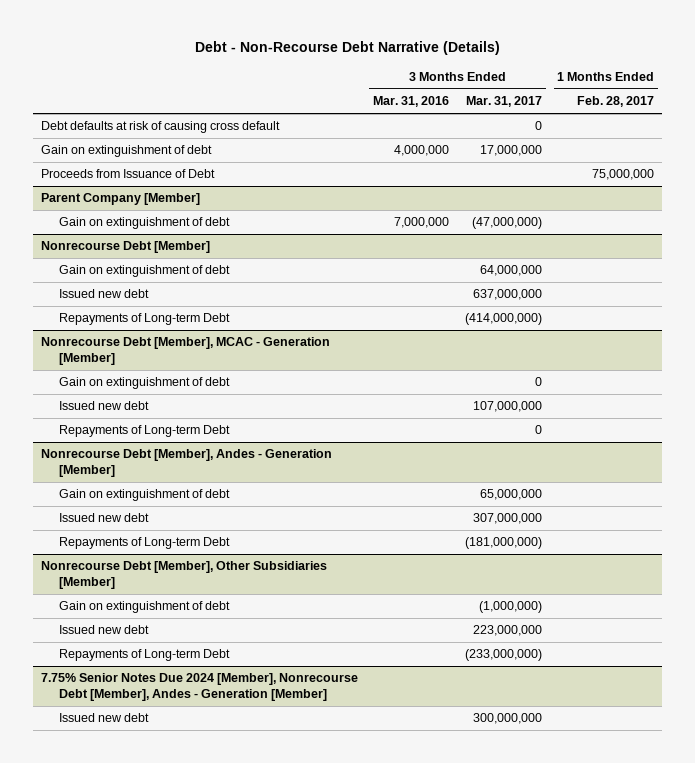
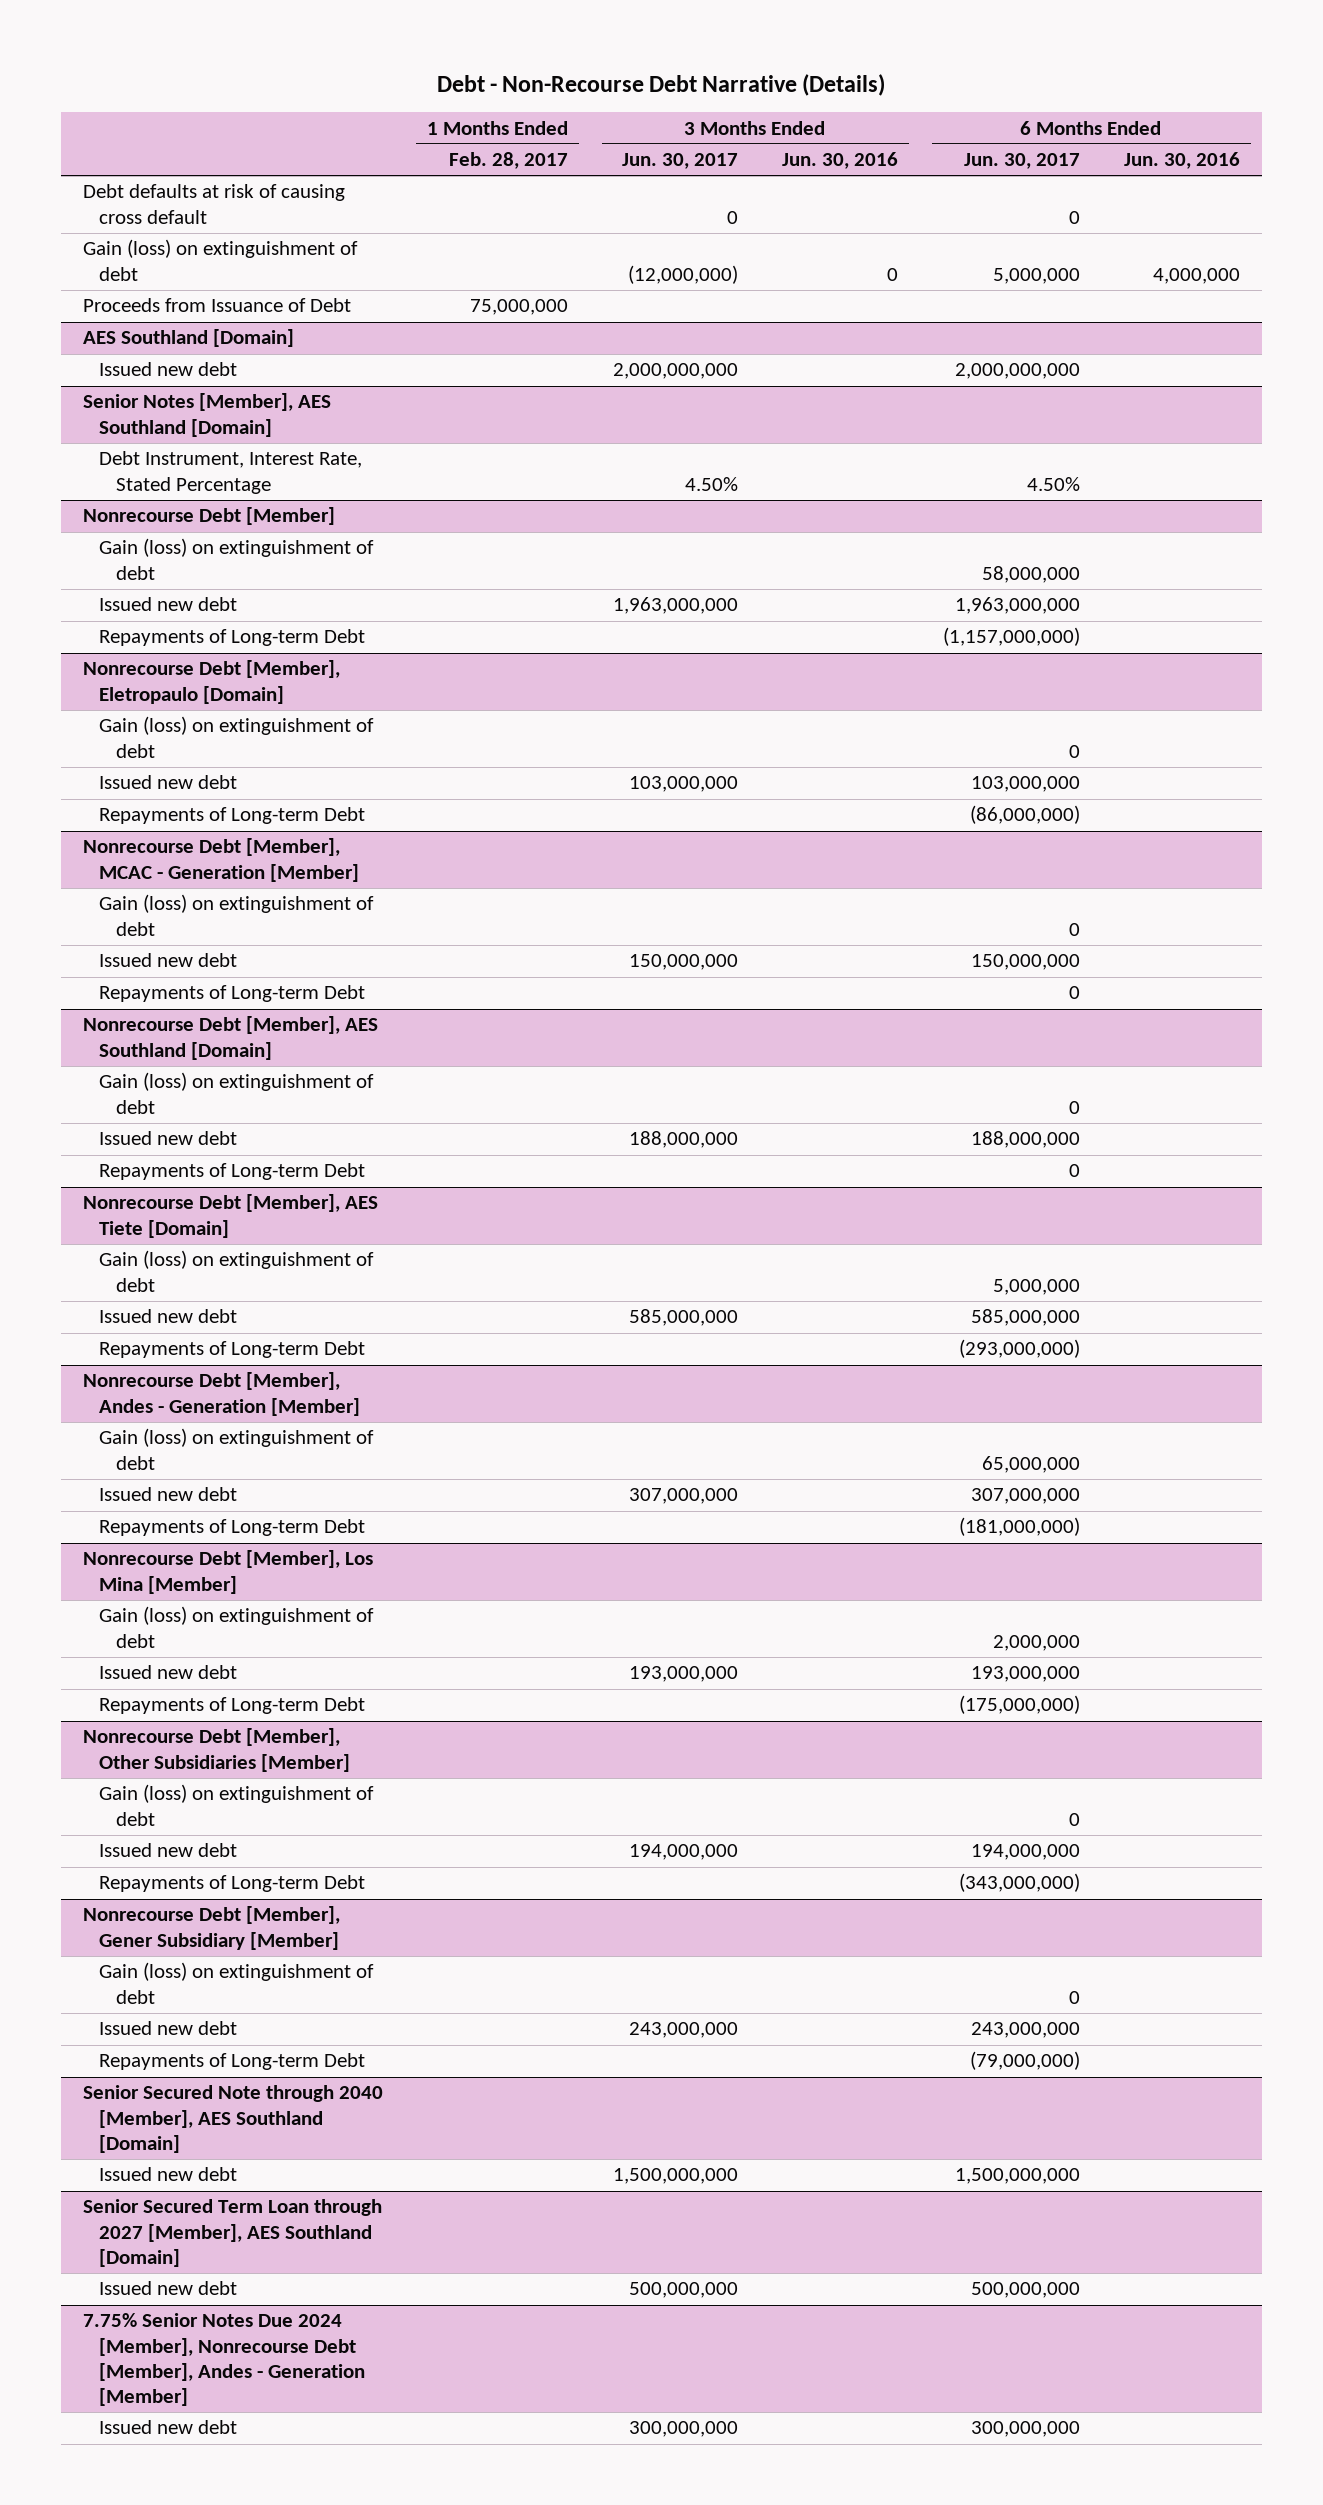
- | 3 Months Ended Mar. 31, 2016 | 3 Months Ended Mar. 31, 2017 | 1 Months Ended Feb. 28, 2017
+ | 1 Months Ended Feb. 28, 2017 | 3 Months Ended Jun. 30, 2017 | 3 Months Ended Jun. 30, 2016 | 6 Months Ended Jun. 30, 2017 | 6 Months Ended Jun. 30, 2016
- Gain on extinguishment of debt | 4,000,000 | 17,000,000 |
+ Gain (loss) on extinguishment of debt | | (12,000,000) | 0 | 5,000,000 | 4,000,000
- Parent Company [Member]
- Gain on extinguishment of debt | 7,000,000 | (47,000,000) |
+ AES Southland [Domain]
+ Issued new debt | | 2,000,000,000 | | 2,000,000,000 |
+ Senior Notes [Member], AES Southland [Domain]
+ Debt Instrument, Interest Rate, Stated Percentage | | 4.50% | | 4.50% |
@ Nonrecourse Debt [Member]
- Gain on extinguishment of debt | | 64,000,000 |
+ Gain (loss) on extinguishment of debt | | | | 58,000,000 |
+ Nonrecourse Debt [Member], Eletropaulo [Domain]
+ Gain (loss) on extinguishment of debt | | | | 0 |
+ Issued new debt | | 103,000,000 | | 103,000,000 |
+ Repayments of Long-term Debt | | | | (86,000,000) |
@ Nonrecourse Debt [Member], MCAC - Generation [Member]
- Gain on extinguishment of debt | | 0 |
+ Gain (loss) on extinguishment of debt | | | | 0 |
+ Nonrecourse Debt [Member], AES Southland [Domain]
+ Gain (loss) on extinguishment of debt | | | | 0 |
+ Issued new debt | | 188,000,000 | | 188,000,000 |
+ Repayments of Long-term Debt | | | | 0 |
+ Nonrecourse Debt [Member], AES Tiete [Domain]
+ Gain (loss) on extinguishment of debt | | | | 5,000,000 |
+ Issued new debt | | 585,000,000 | | 585,000,000 |
+ Repayments of Long-term Debt | | | | (293,000,000) |
@ Nonrecourse Debt [Member], Andes - Generation [Member]
- Gain on extinguishment of debt | | 65,000,000 |
+ Gain (loss) on extinguishment of debt | | | | 65,000,000 |
+ Nonrecourse Debt [Member], Los Mina [Member]
+ Gain (loss) on extinguishment of debt | | | | 2,000,000 |
+ Issued new debt | | 193,000,000 | | 193,000,000 |
+ Repayments of Long-term Debt | | | | (175,000,000) |
@ Nonrecourse Debt [Member], Other Subsidiaries [Member]
- Gain on extinguishment of debt | | (1,000,000) |
+ Gain (loss) on extinguishment of debt | | | | 0 |
+ Nonrecourse Debt [Member], Gener Subsidiary [Member]
+ Gain (loss) on extinguishment of debt | | | | 0 |
+ Issued new debt | | 243,000,000 | | 243,000,000 |
+ Repayments of Long-term Debt | | | | (79,000,000) |
+ Senior Secured Note through 2040 [Member], AES Southland [Domain]
+ Issued new debt | | 1,500,000,000 | | 1,500,000,000 |
+ Senior Secured Term Loan through 2027 [Member], AES Southland [Domain]
+ Issued new debt | | 500,000,000 | | 500,000,000 |

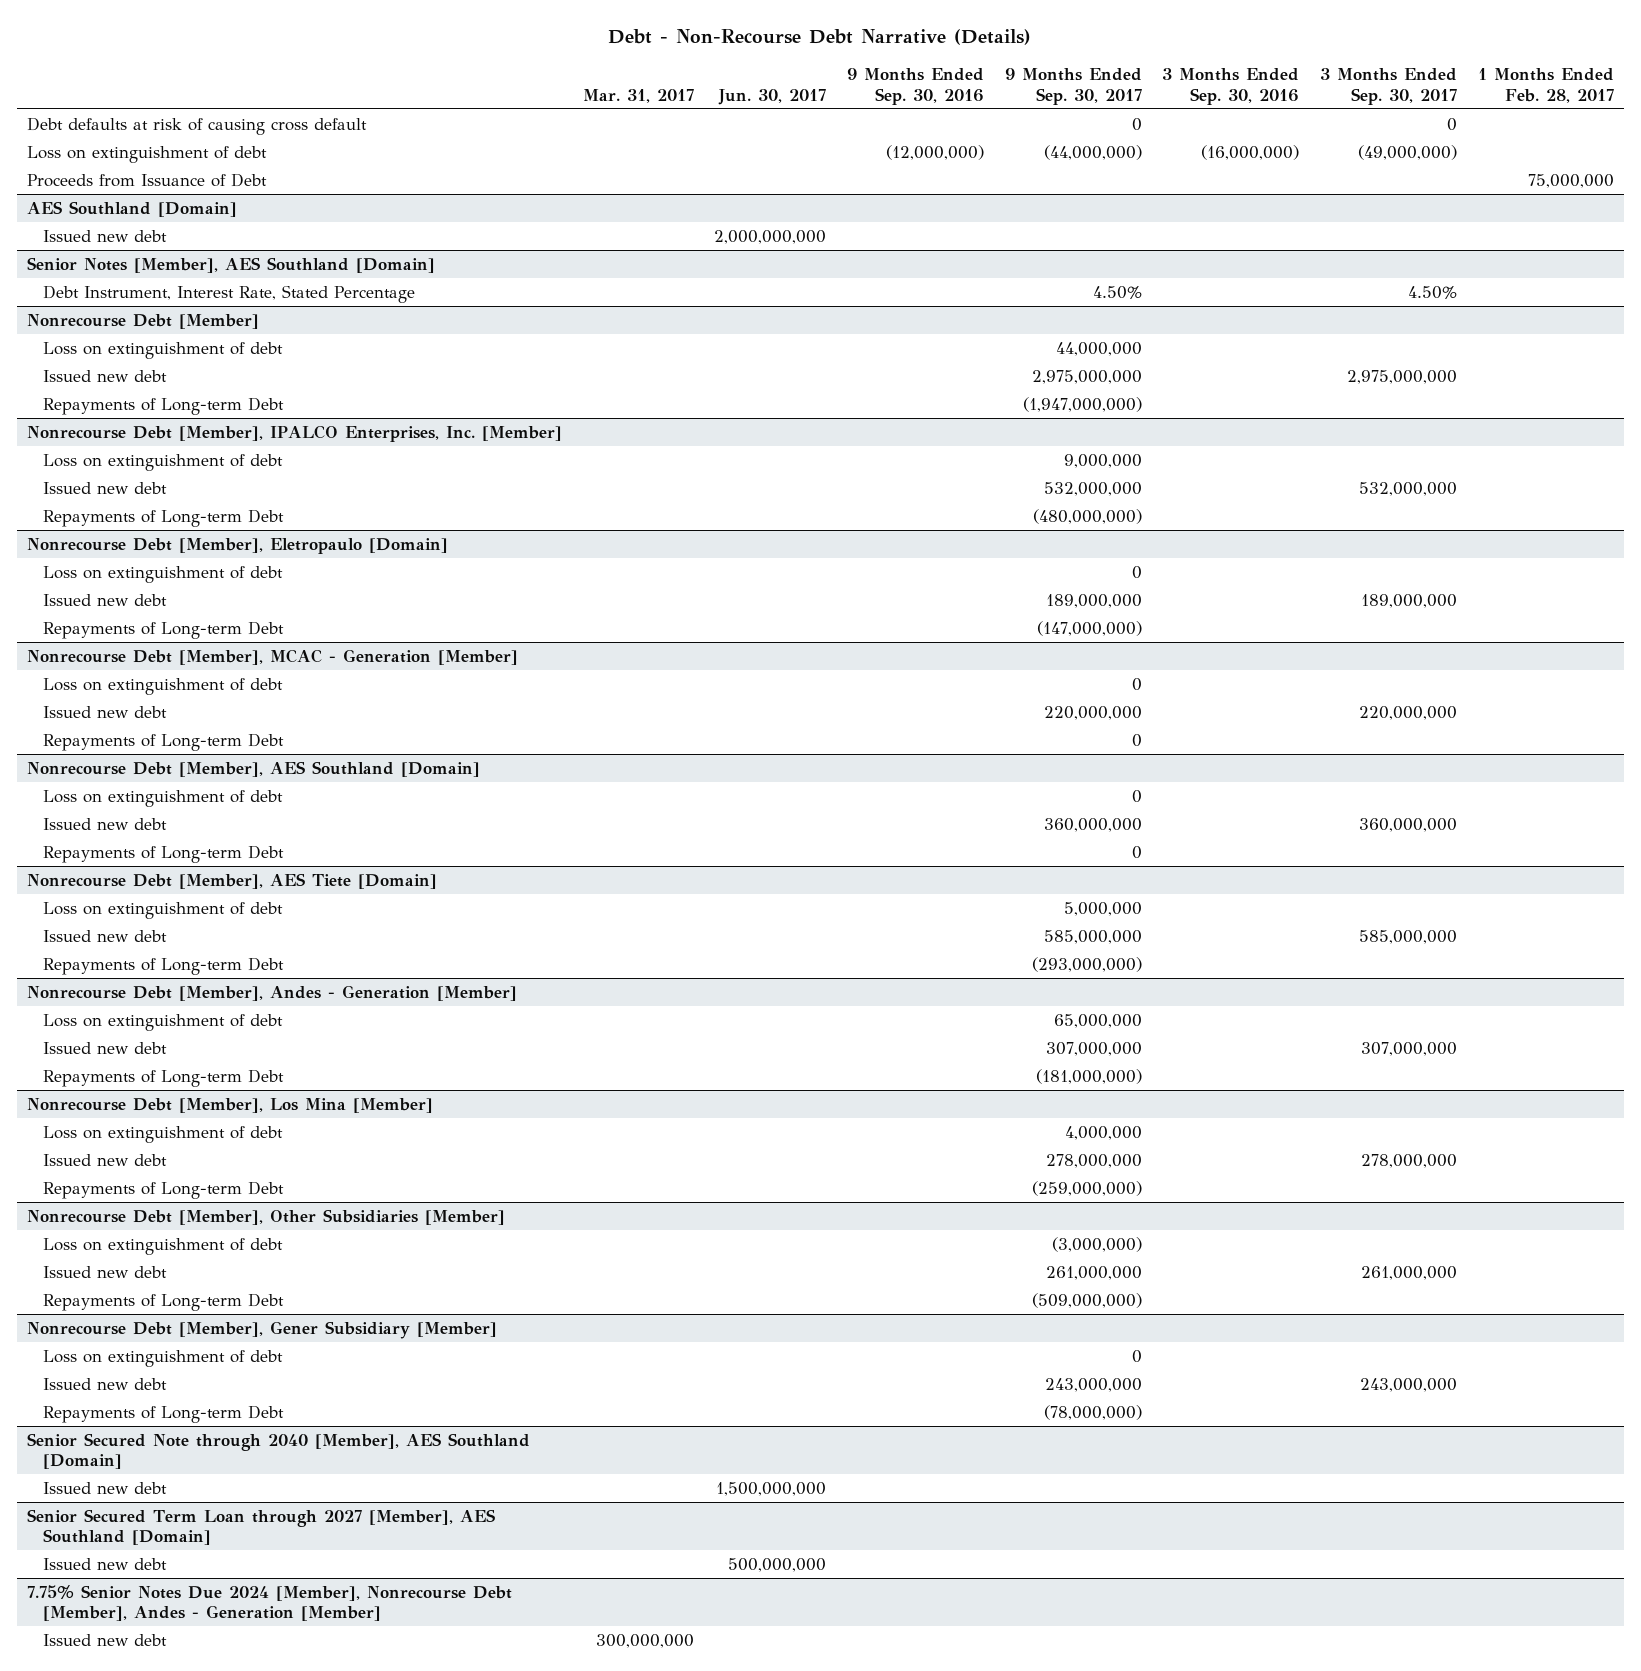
- | 1 Months Ended Feb. 28, 2017 | 3 Months Ended Jun. 30, 2017 | 3 Months Ended Jun. 30, 2016 | 6 Months Ended Jun. 30, 2017 | 6 Months Ended Jun. 30, 2016
+ | Mar. 31, 2017 | Jun. 30, 2017 | 9 Months Ended Sep. 30, 2016 | 9 Months Ended Sep. 30, 2017 | 3 Months Ended Sep. 30, 2016 | 3 Months Ended Sep. 30, 2017 | 1 Months Ended Feb. 28, 2017
- Gain (loss) on extinguishment of debt | | (12,000,000) | 0 | 5,000,000 | 4,000,000
+ Loss on extinguishment of debt | | | (12,000,000) | (44,000,000) | (16,000,000) | (49,000,000) |
@ Nonrecourse Debt [Member]
- Gain (loss) on extinguishment of debt | | | | 58,000,000 |
+ Loss on extinguishment of debt | | | | 44,000,000 | | |
+ Nonrecourse Debt [Member], IPALCO Enterprises, Inc. [Member]
+ Loss on extinguishment of debt | | | | 9,000,000 | | |
+ Issued new debt | | | | 532,000,000 | | 532,000,000 |
+ Repayments of Long-term Debt | | | | (480,000,000) | | |
@ Nonrecourse Debt [Member], Eletropaulo [Domain]
- Gain (loss) on extinguishment of debt | | | | 0 |
+ Loss on extinguishment of debt | | | | 0 | | |
@ Nonrecourse Debt [Member], MCAC - Generation [Member]
- Gain (loss) on extinguishment of debt | | | | 0 |
+ Loss on extinguishment of debt | | | | 0 | | |
@ Nonrecourse Debt [Member], AES Southland [Domain]
- Gain (loss) on extinguishment of debt | | | | 0 |
+ Loss on extinguishment of debt | | | | 0 | | |
@ Nonrecourse Debt [Member], AES Tiete [Domain]
- Gain (loss) on extinguishment of debt | | | | 5,000,000 |
+ Loss on extinguishment of debt | | | | 5,000,000 | | |
@ Nonrecourse Debt [Member], Andes - Generation [Member]
- Gain (loss) on extinguishment of debt | | | | 65,000,000 |
+ Loss on extinguishment of debt | | | | 65,000,000 | | |
@ Nonrecourse Debt [Member], Los Mina [Member]
- Gain (loss) on extinguishment of debt | | | | 2,000,000 |
+ Loss on extinguishment of debt | | | | 4,000,000 | | |
@ Nonrecourse Debt [Member], Other Subsidiaries [Member]
- Gain (loss) on extinguishment of debt | | | | 0 |
+ Loss on extinguishment of debt | | | | (3,000,000) | | |
@ Nonrecourse Debt [Member], Gener Subsidiary [Member]
- Gain (loss) on extinguishment of debt | | | | 0 |
+ Loss on extinguishment of debt | | | | 0 | | |

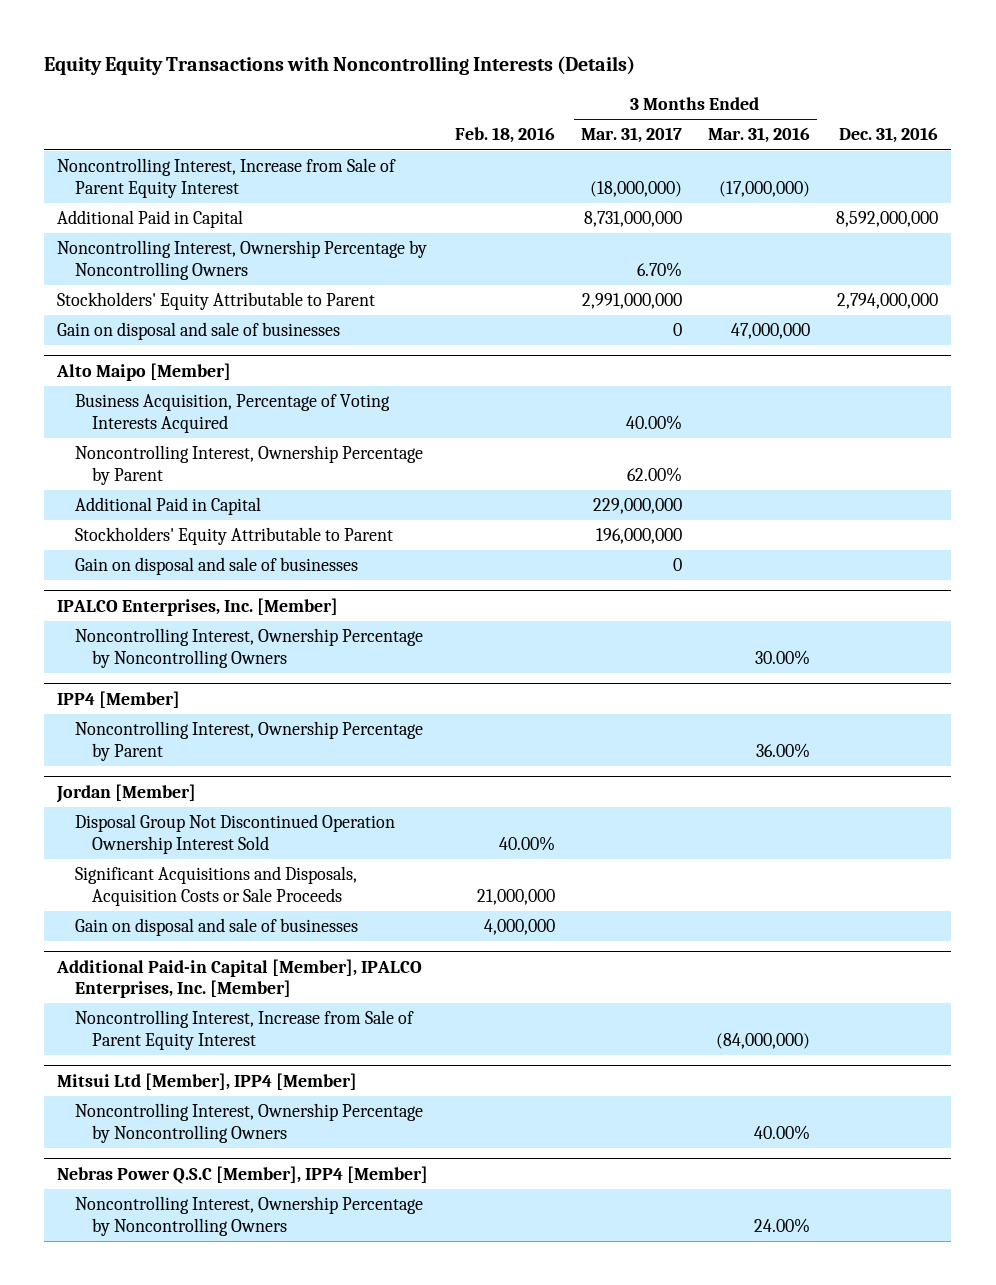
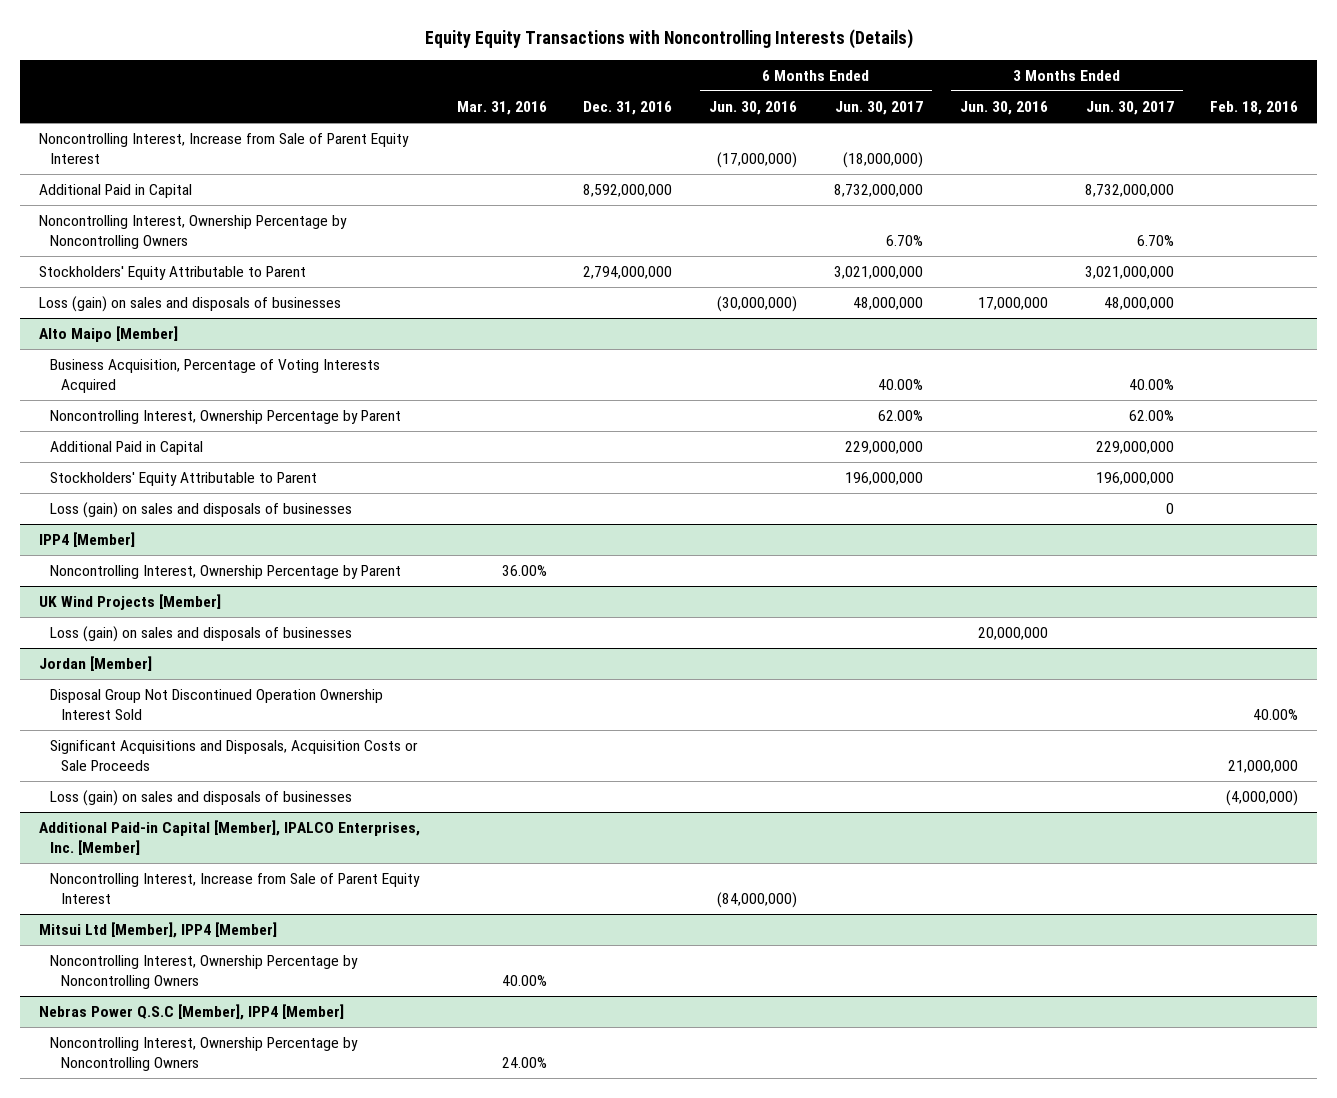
- | Feb. 18, 2016 | 3 Months Ended Mar. 31, 2017 | 3 Months Ended Mar. 31, 2016 | Dec. 31, 2016
+ | Mar. 31, 2016 | Dec. 31, 2016 | 6 Months Ended Jun. 30, 2016 | 6 Months Ended Jun. 30, 2017 | 3 Months Ended Jun. 30, 2016 | 3 Months Ended Jun. 30, 2017 | Feb. 18, 2016
- Gain on disposal and sale of businesses | | 0 | 47,000,000 |
+ Loss (gain) on sales and disposals of businesses | | | (30,000,000) | 48,000,000 | 17,000,000 | 48,000,000 |
@ Alto Maipo [Member]
- Gain on disposal and sale of businesses | | 0 | |
- IPALCO Enterprises, Inc. [Member]
- Noncontrolling Interest, Ownership Percentage by Noncontrolling Owners | | | 30.00% |
@ Alto Maipo [Member]
+ Loss (gain) on sales and disposals of businesses | | | | | | 0 |
+ UK Wind Projects [Member]
+ Loss (gain) on sales and disposals of businesses | | | | | 20,000,000 | |
@ Jordan [Member]
- Gain on disposal and sale of businesses | 4,000,000 | | |
+ Loss (gain) on sales and disposals of businesses | | | | | | | (4,000,000)

